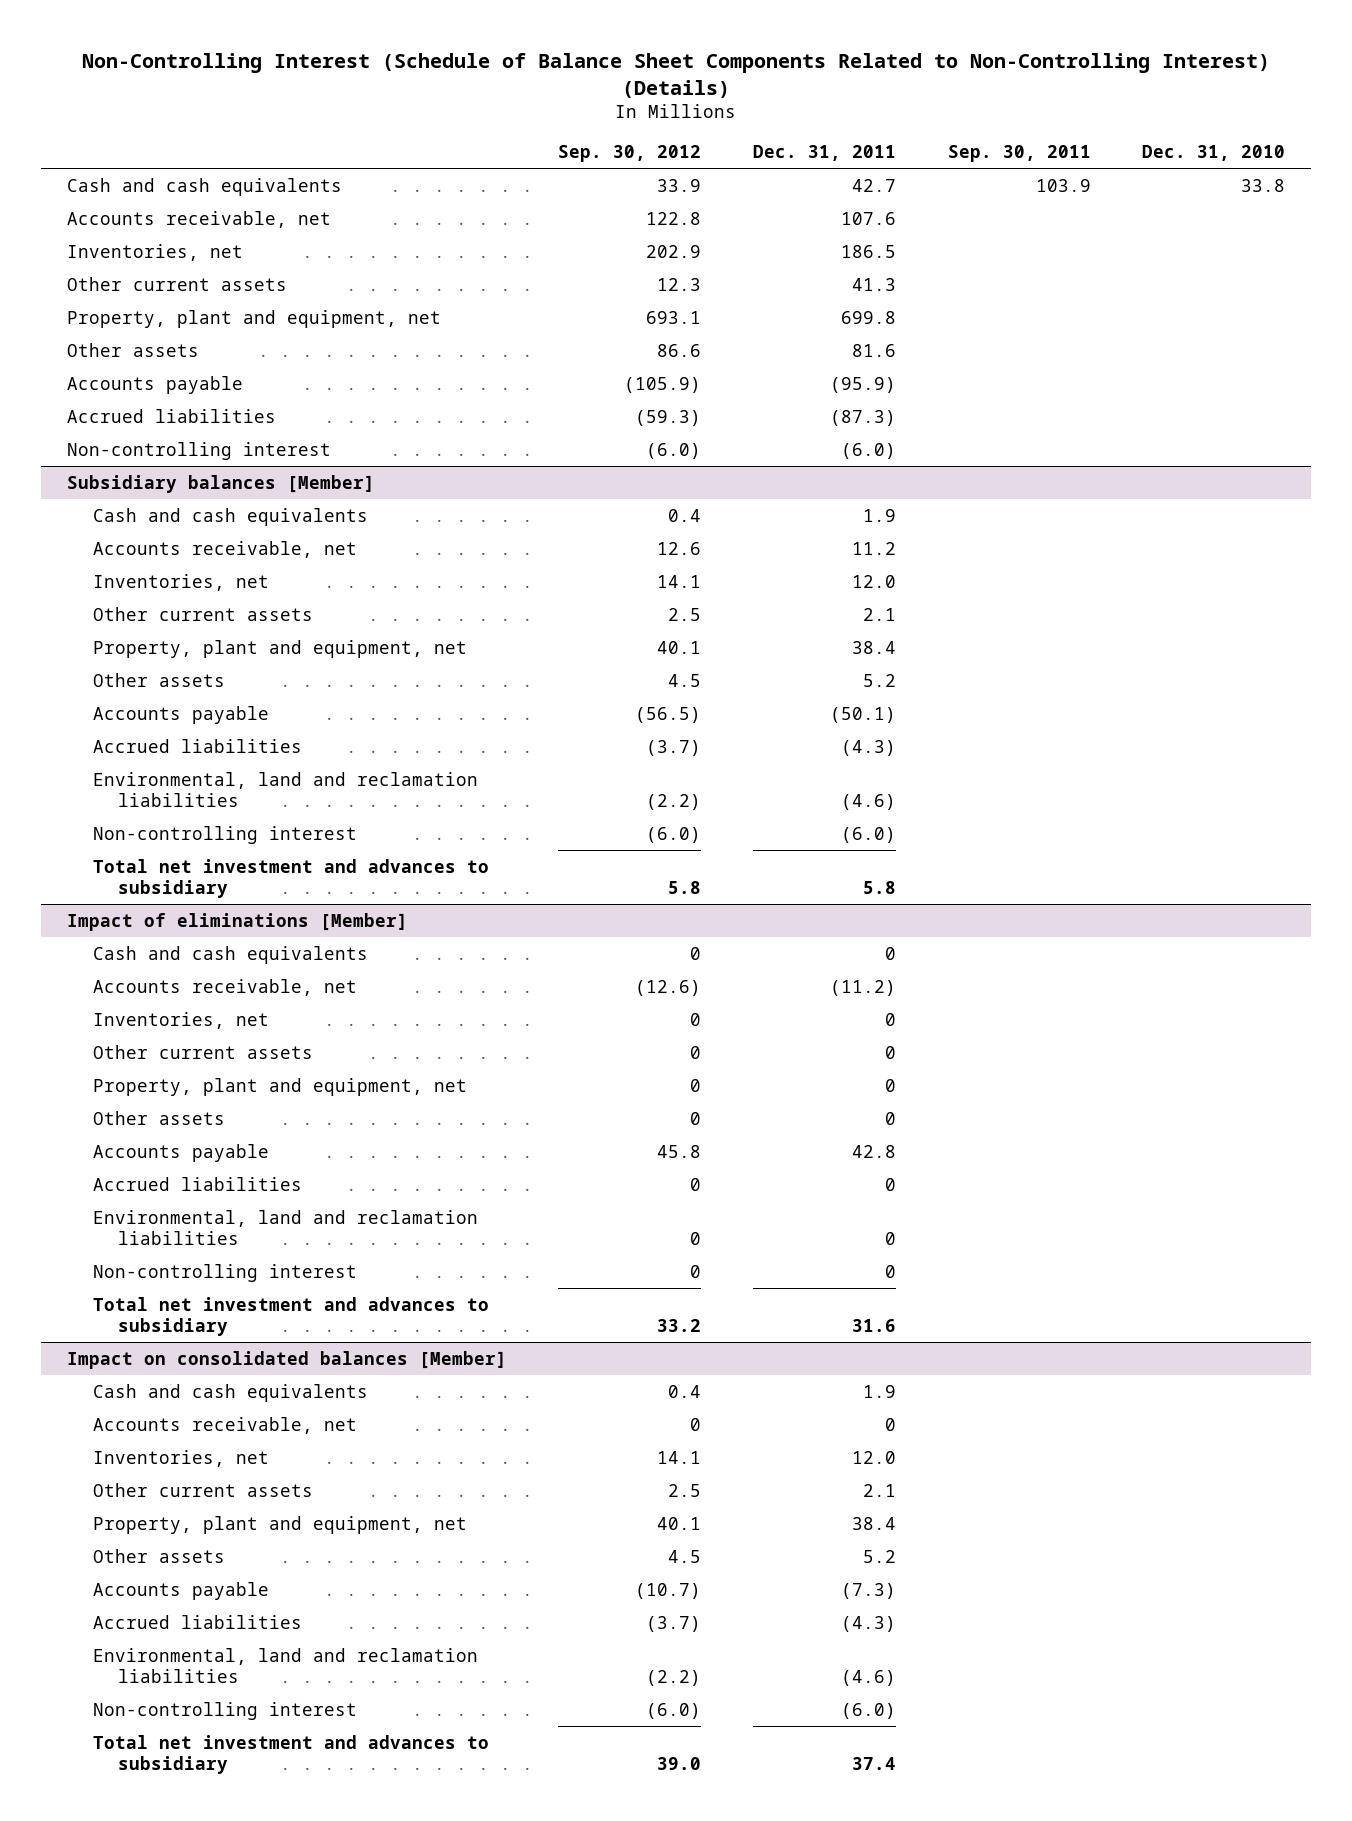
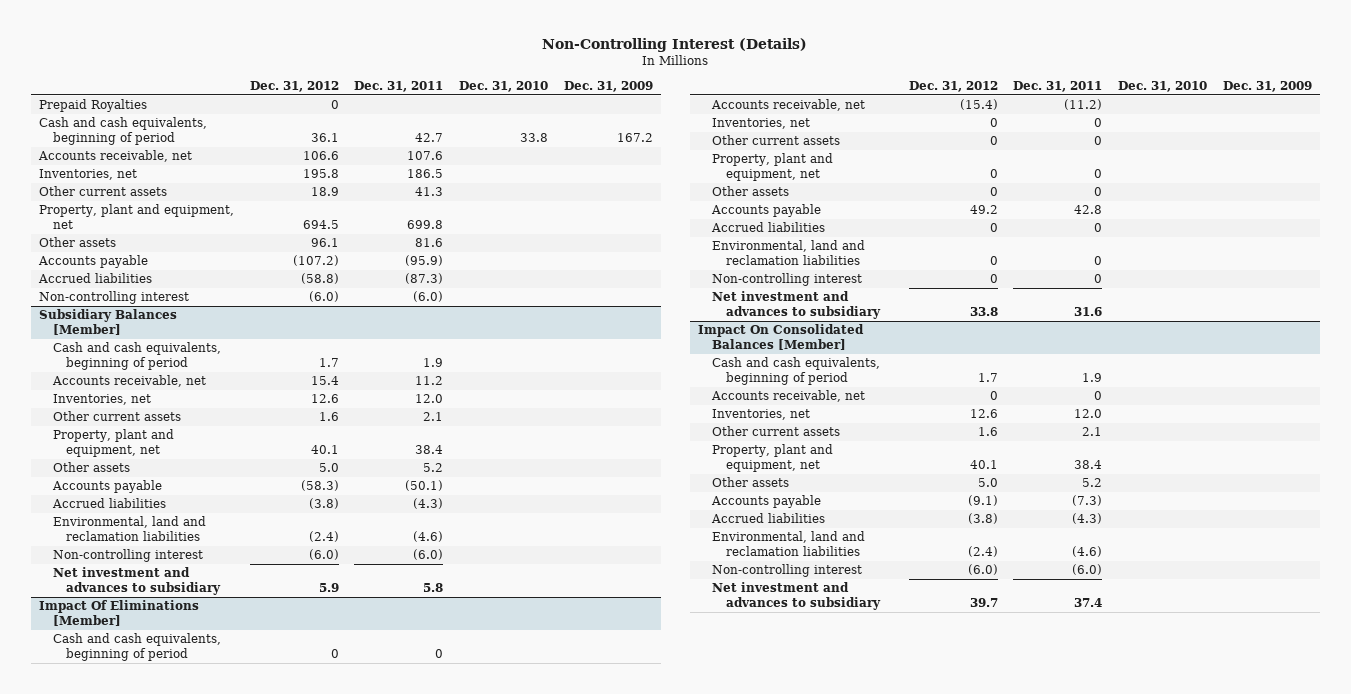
- Non-Controlling Interest (Schedule of Balance Sheet Components Related to Non-Controlling Interest) (Details)
+ Non-Controlling Interest (Details)
- | Sep. 30, 2012 | Dec. 31, 2011 | Sep. 30, 2011 | Dec. 31, 2010
+ | Dec. 31, 2012 | Dec. 31, 2011 | Dec. 31, 2010 | Dec. 31, 2009
- Cash and cash equivalents | 33.9 | 42.7 | 103.9 | 33.8
+ Prepaid Royalties | 0 | | |
+ Cash and cash equivalents, beginning of period | 36.1 | 42.7 | 33.8 | 167.2
- Subsidiary balances [Member]
- Cash and cash equivalents | 0.4 | 1.9 | |
+ Subsidiary Balances [Member]
+ Cash and cash equivalents, beginning of period | 1.7 | 1.9 | |
- Total net investment and advances to subsidiary | 5.8 | 5.8 | |
- Impact of eliminations [Member]
- Cash and cash equivalents | 0 | 0 | |
+ Net investment and advances to subsidiary | 5.9 | 5.8 | |
+ Impact Of Eliminations [Member]
+ Cash and cash equivalents, beginning of period | 0 | 0 | |
- Total net investment and advances to subsidiary | 33.2 | 31.6 | |
- Impact on consolidated balances [Member]
- Cash and cash equivalents | 0.4 | 1.9 | |
+ Net investment and advances to subsidiary | 33.8 | 31.6 | |
+ Impact On Consolidated Balances [Member]
+ Cash and cash equivalents, beginning of period | 1.7 | 1.9 | |
- Total net investment and advances to subsidiary | 39.0 | 37.4 | |
+ Net investment and advances to subsidiary | 39.7 | 37.4 | |

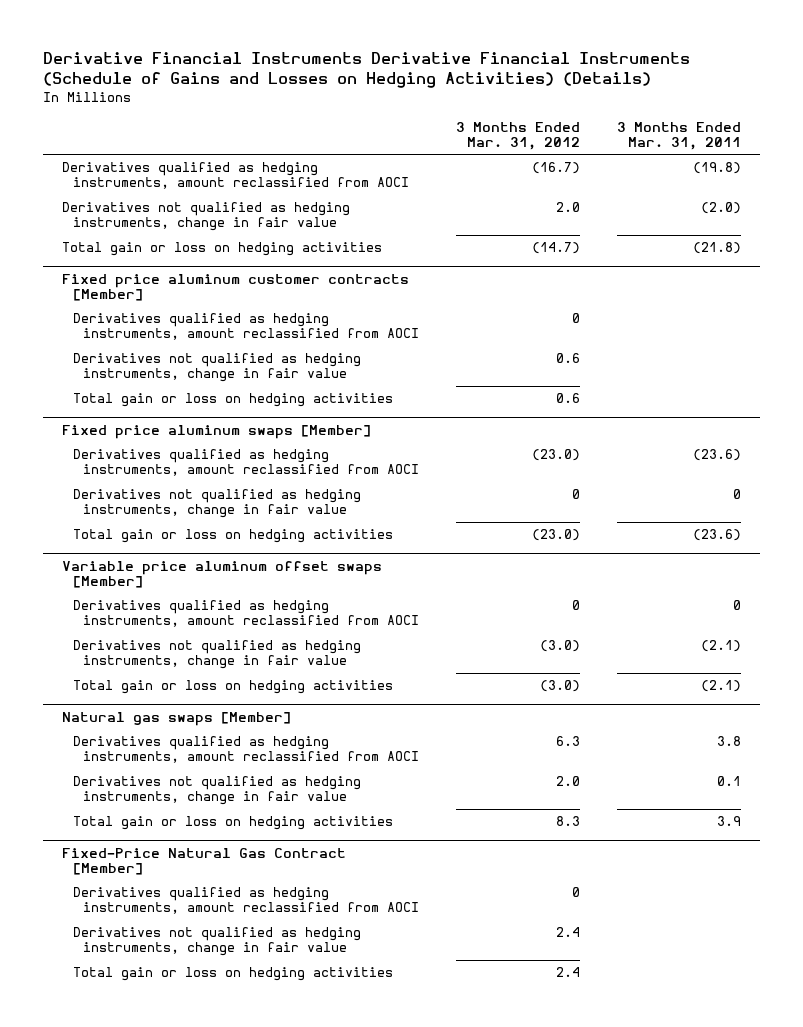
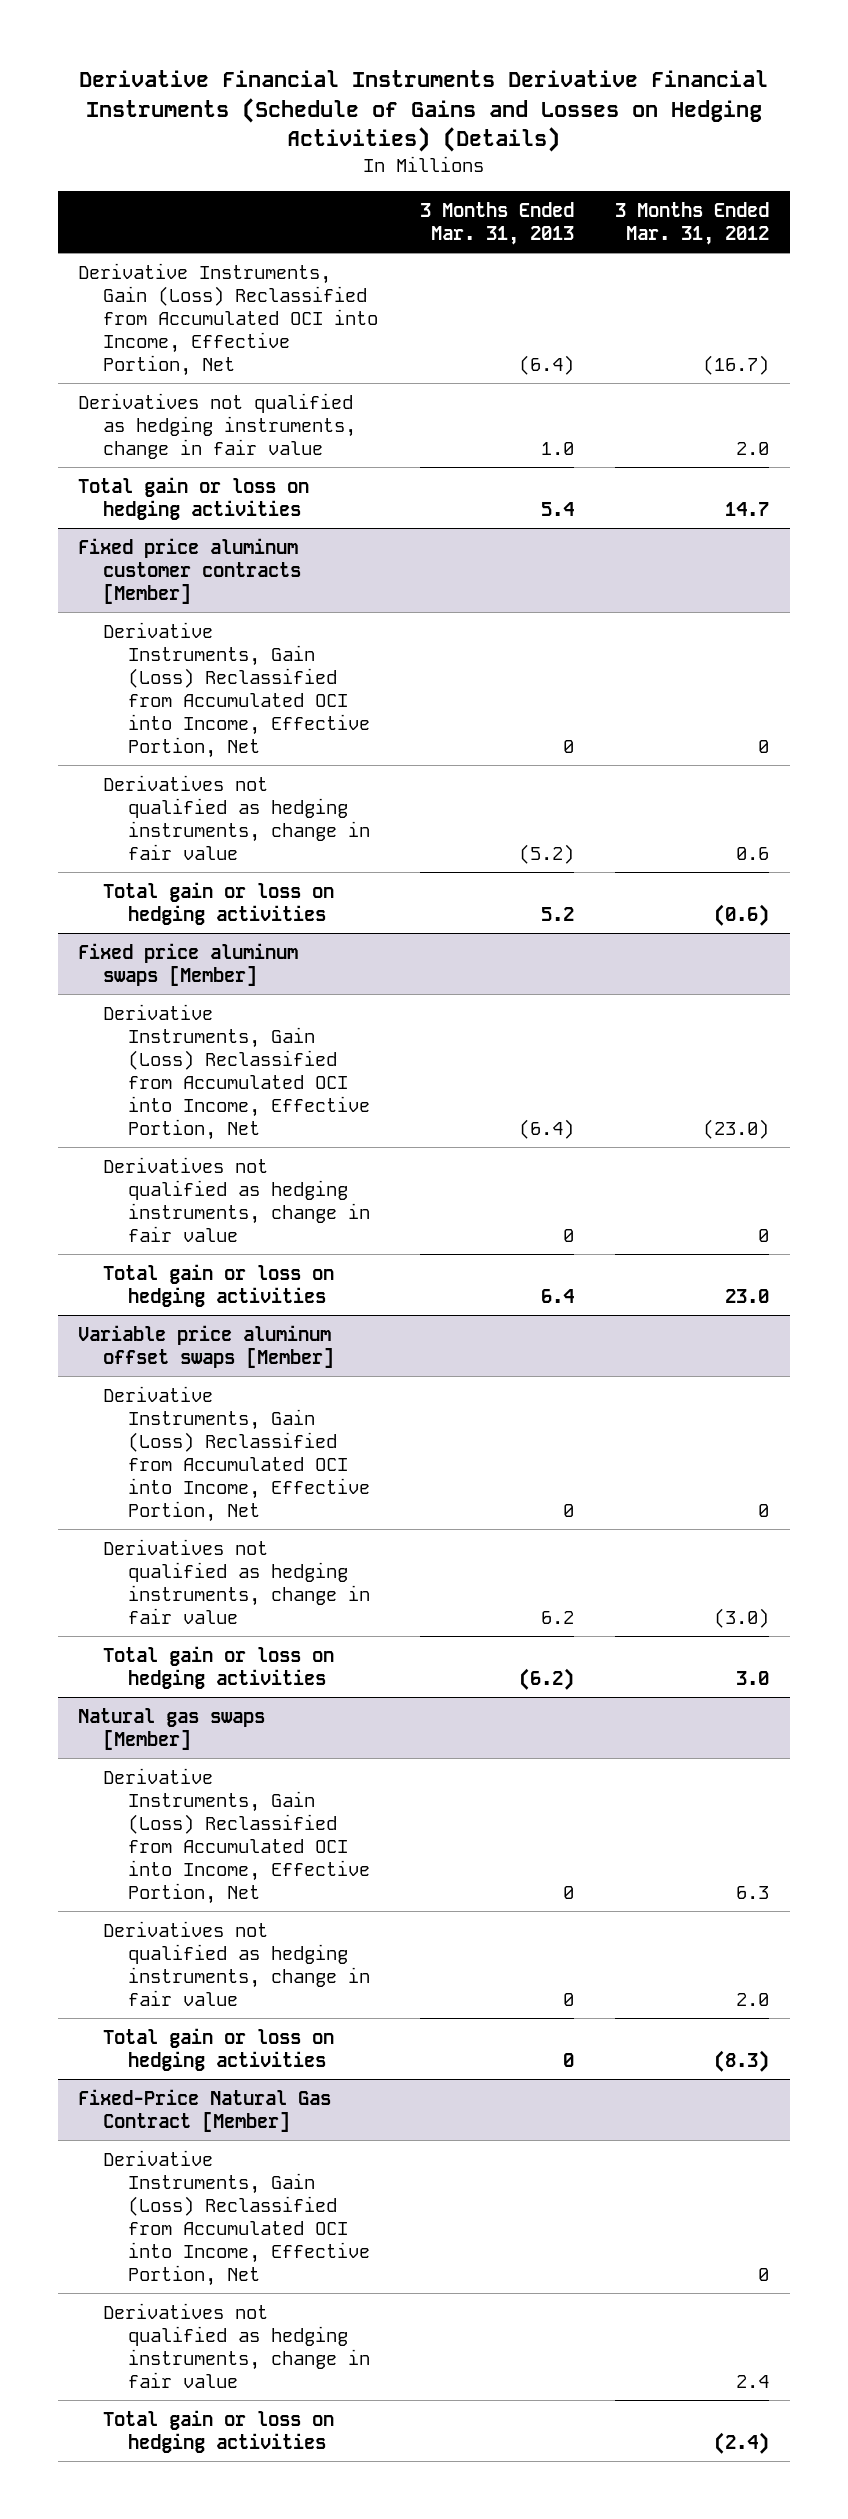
- | 3 Months Ended Mar. 31, 2012 | 3 Months Ended Mar. 31, 2011
+ | 3 Months Ended Mar. 31, 2013 | 3 Months Ended Mar. 31, 2012
- Derivatives qualified as hedging instruments, amount reclassified from AOCI | (16.7) | (19.8)
+ Derivative Instruments, Gain (Loss) Reclassified from Accumulated OCI into Income, Effective Portion, Net | (6.4) | (16.7)
- Total gain or loss on hedging activities | (14.7) | (21.8)
+ Total gain or loss on hedging activities | 5.4 | 14.7
@ Fixed price aluminum customer contracts [Member]
- Derivatives qualified as hedging instruments, amount reclassified from AOCI | 0 |
+ Derivative Instruments, Gain (Loss) Reclassified from Accumulated OCI into Income, Effective Portion, Net | 0 | 0
- Total gain or loss on hedging activities | 0.6 |
+ Total gain or loss on hedging activities | 5.2 | (0.6)
@ Fixed price aluminum swaps [Member]
- Derivatives qualified as hedging instruments, amount reclassified from AOCI | (23.0) | (23.6)
+ Derivative Instruments, Gain (Loss) Reclassified from Accumulated OCI into Income, Effective Portion, Net | (6.4) | (23.0)
- Total gain or loss on hedging activities | (23.0) | (23.6)
+ Total gain or loss on hedging activities | 6.4 | 23.0
@ Variable price aluminum offset swaps [Member]
- Derivatives qualified as hedging instruments, amount reclassified from AOCI | 0 | 0
+ Derivative Instruments, Gain (Loss) Reclassified from Accumulated OCI into Income, Effective Portion, Net | 0 | 0
- Total gain or loss on hedging activities | (3.0) | (2.1)
+ Total gain or loss on hedging activities | (6.2) | 3.0
@ Natural gas swaps [Member]
- Derivatives qualified as hedging instruments, amount reclassified from AOCI | 6.3 | 3.8
+ Derivative Instruments, Gain (Loss) Reclassified from Accumulated OCI into Income, Effective Portion, Net | 0 | 6.3
- Total gain or loss on hedging activities | 8.3 | 3.9
+ Total gain or loss on hedging activities | 0 | (8.3)
@ Fixed-Price Natural Gas Contract [Member]
- Derivatives qualified as hedging instruments, amount reclassified from AOCI | 0 |
+ Derivative Instruments, Gain (Loss) Reclassified from Accumulated OCI into Income, Effective Portion, Net | | 0
- Total gain or loss on hedging activities | 2.4 |
+ Total gain or loss on hedging activities | | (2.4)

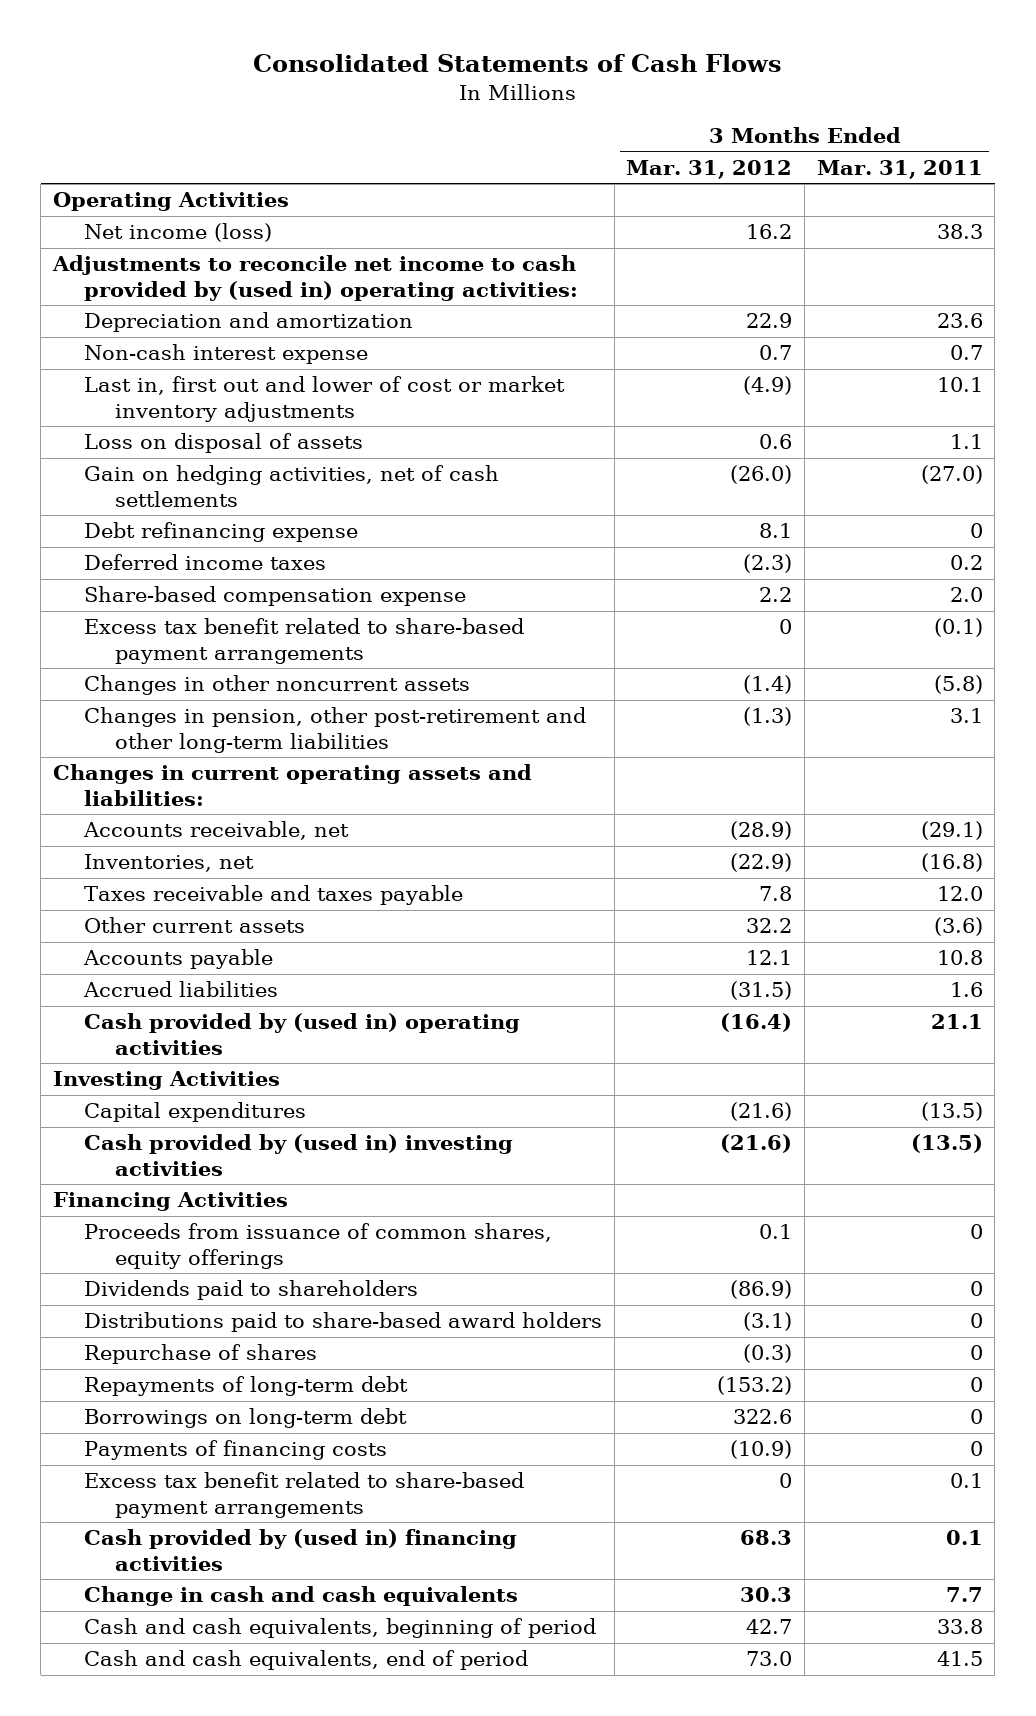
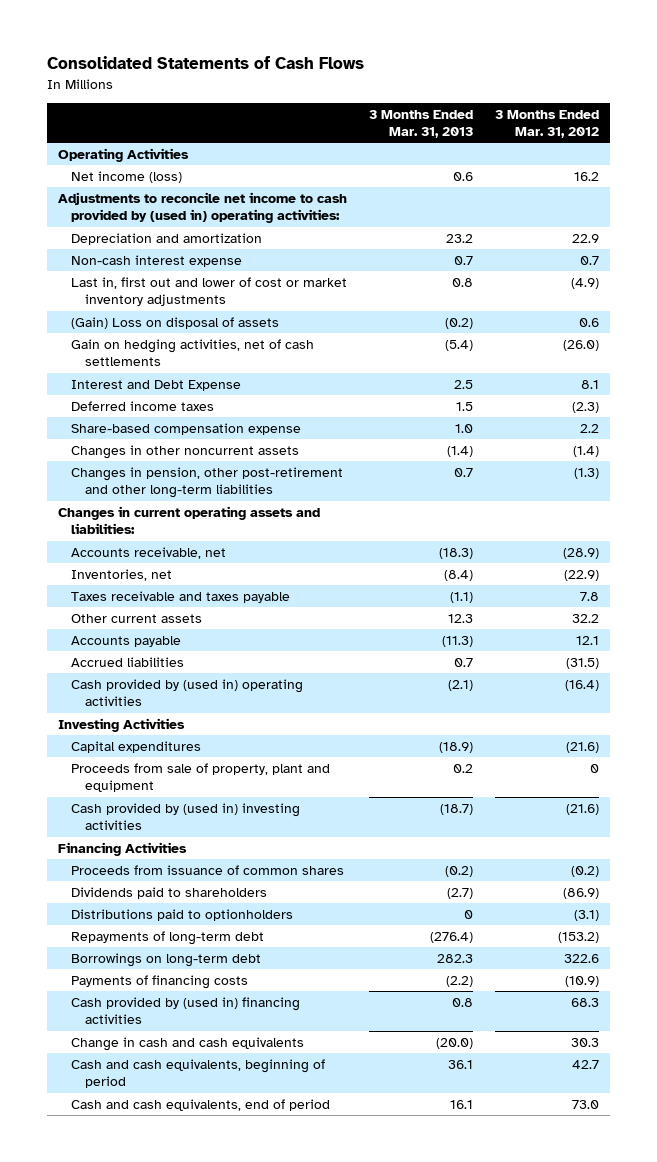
- | 3 Months Ended Mar. 31, 2012 | 3 Months Ended Mar. 31, 2011
+ | 3 Months Ended Mar. 31, 2013 | 3 Months Ended Mar. 31, 2012
- Loss on disposal of assets | 0.6 | 1.1
+ (Gain) Loss on disposal of assets | (0.2) | 0.6
- Debt refinancing expense | 8.1 | 0
+ Interest and Debt Expense | 2.5 | 8.1
- Excess tax benefit related to share-based payment arrangements | 0 | (0.1)
+ Proceeds from sale of property, plant and equipment | 0.2 | 0
- Proceeds from issuance of common shares, equity offerings | 0.1 | 0
+ Proceeds from issuance of common shares | (0.2) | (0.2)
- Distributions paid to share-based award holders | (3.1) | 0
- Repurchase of shares | (0.3) | 0
+ Distributions paid to optionholders | 0 | (3.1)
- Excess tax benefit related to share-based payment arrangements | 0 | 0.1

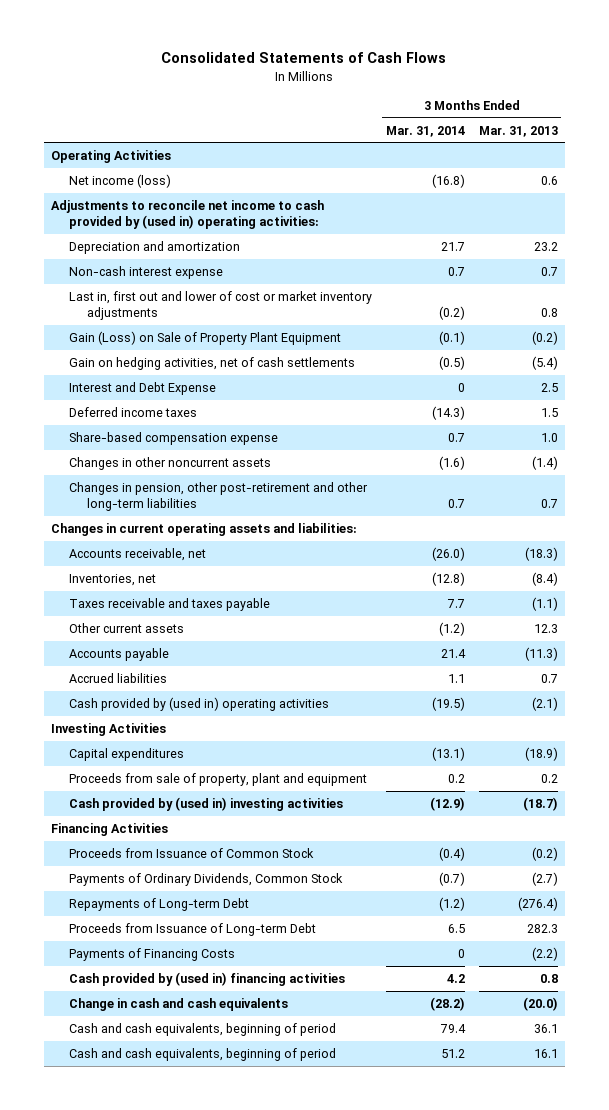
- | 3 Months Ended Mar. 31, 2013 | 3 Months Ended Mar. 31, 2012
+ | 3 Months Ended Mar. 31, 2014 | 3 Months Ended Mar. 31, 2013
- (Gain) Loss on disposal of assets | (0.2) | 0.6
+ Gain (Loss) on Sale of Property Plant Equipment | (0.1) | (0.2)
- Proceeds from issuance of common shares | (0.2) | (0.2)
- Dividends paid to shareholders | (2.7) | (86.9)
- Distributions paid to optionholders | 0 | (3.1)
- Repayments of long-term debt | (276.4) | (153.2)
- Borrowings on long-term debt | 282.3 | 322.6
- Payments of financing costs | (2.2) | (10.9)
+ Proceeds from Issuance of Common Stock | (0.4) | (0.2)
+ Payments of Ordinary Dividends, Common Stock | (0.7) | (2.7)
+ Repayments of Long-term Debt | (1.2) | (276.4)
+ Proceeds from Issuance of Long-term Debt | 6.5 | 282.3
+ Payments of Financing Costs | 0 | (2.2)
- Cash and cash equivalents, end of period | 16.1 | 73.0
+ Cash and cash equivalents, beginning of period | 51.2 | 16.1

